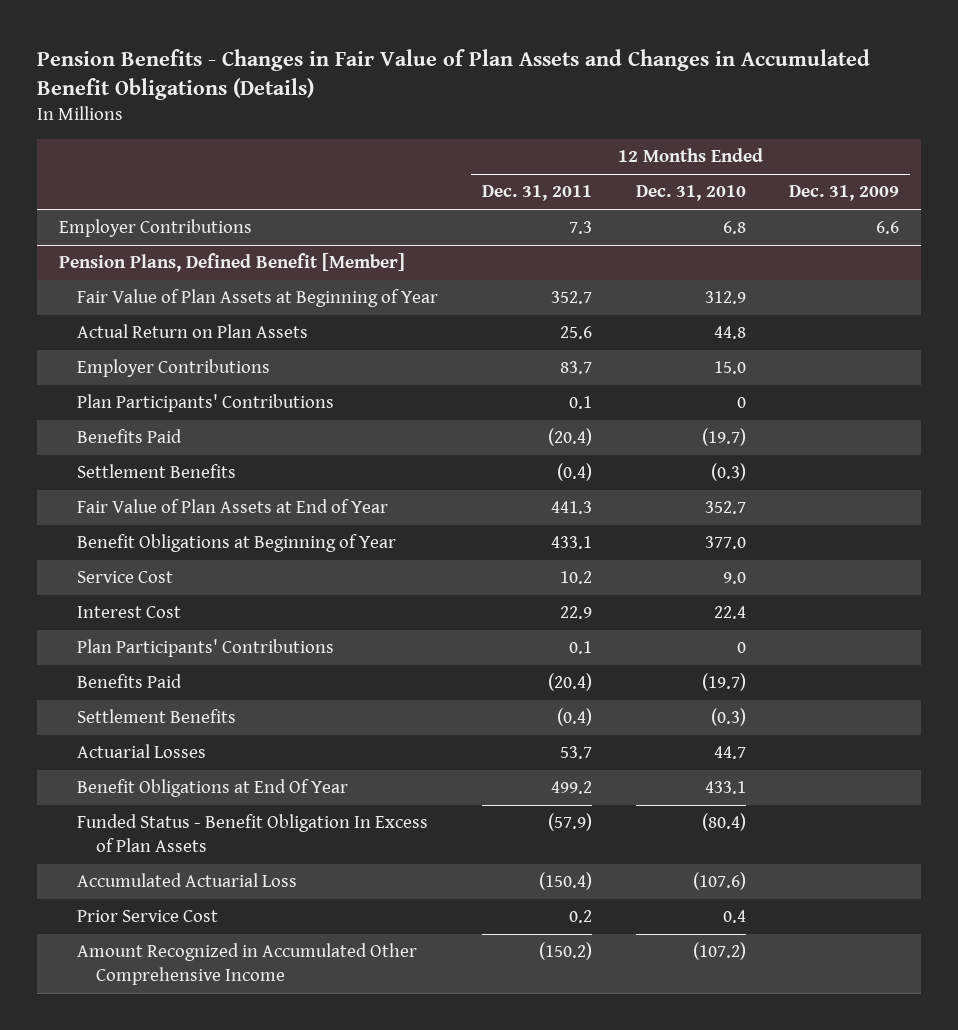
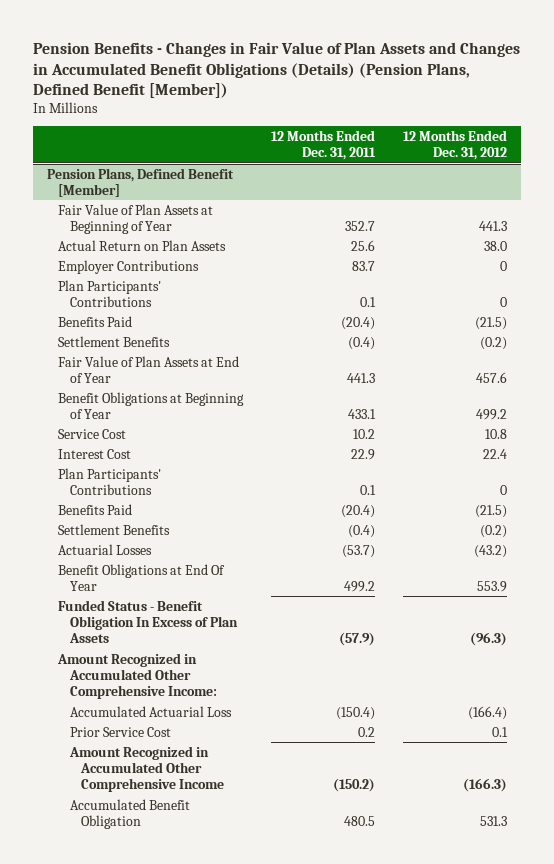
- Pension Benefits - Changes in Fair Value of Plan Assets and Changes in Accumulated Benefit Obligations (Details)
+ Pension Benefits - Changes in Fair Value of Plan Assets and Changes in Accumulated Benefit Obligations (Details) (Pension Plans, Defined Benefit [Member])
- | 12 Months Ended Dec. 31, 2011 | 12 Months Ended Dec. 31, 2010 | 12 Months Ended Dec. 31, 2009
+ | 12 Months Ended Dec. 31, 2011 | 12 Months Ended Dec. 31, 2012
- Employer Contributions | 7.3 | 6.8 | 6.6
@ Pension Plans, Defined Benefit [Member]
- Actuarial Losses | 53.7 | 44.7 |
+ Actuarial Losses | (53.7) | (43.2)
+ Amount Recognized in Accumulated Other Comprehensive Income:
+ Accumulated Benefit Obligation | 480.5 | 531.3

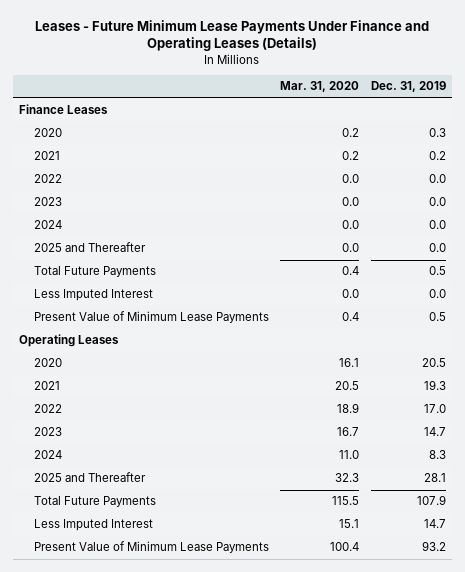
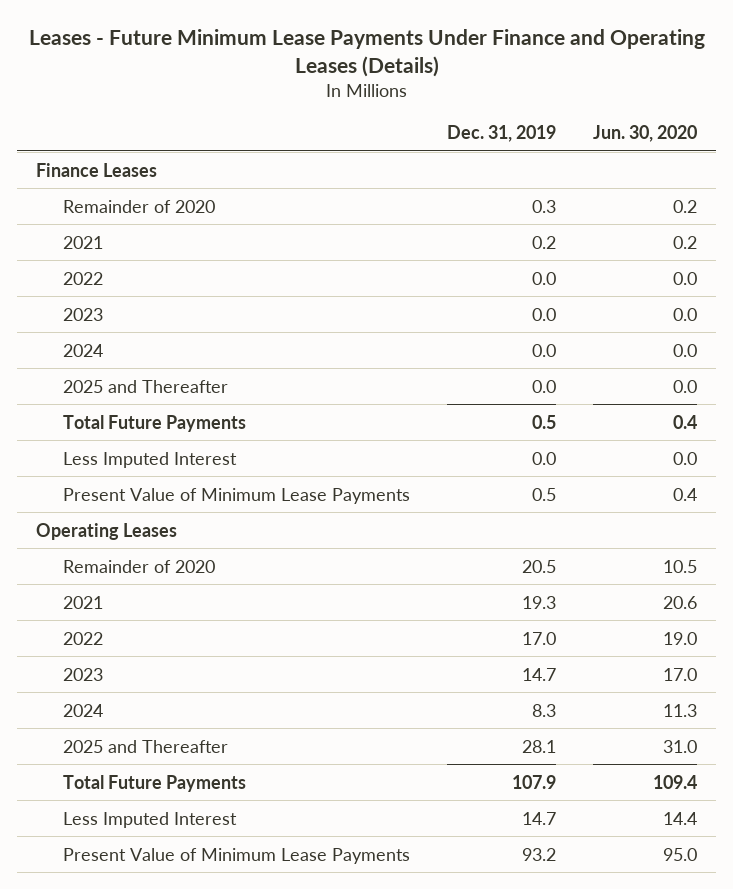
- | Mar. 31, 2020 | Dec. 31, 2019
+ | Dec. 31, 2019 | Jun. 30, 2020
- 2020 | 0.2 | 0.3
+ Remainder of 2020 | 0.3 | 0.2
- 2020 | 16.1 | 20.5
+ Remainder of 2020 | 20.5 | 10.5

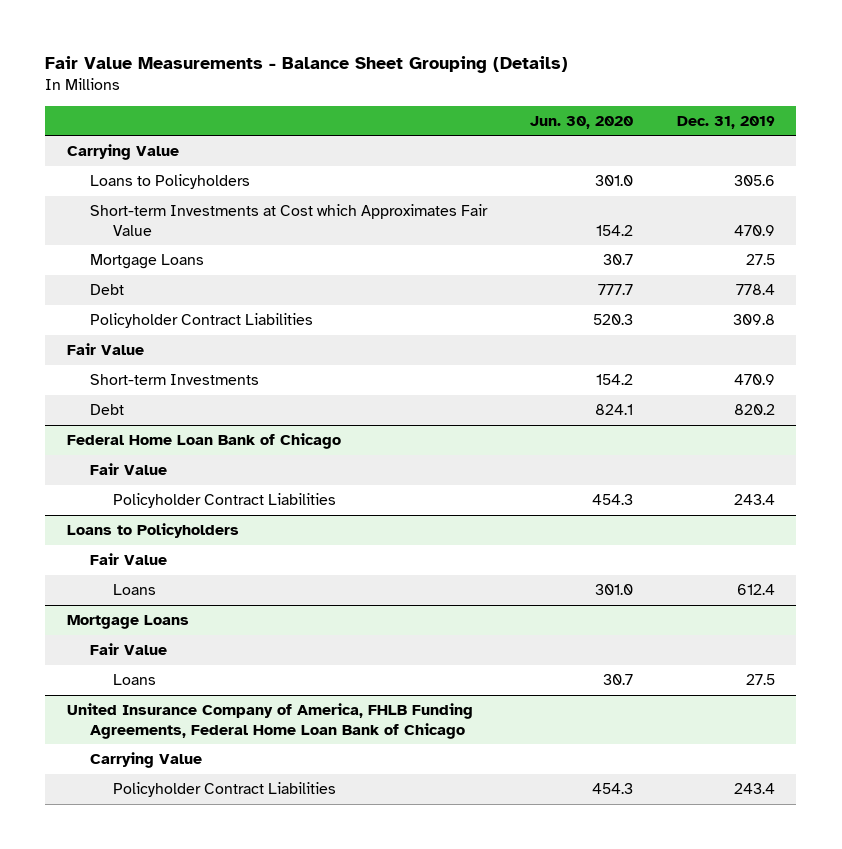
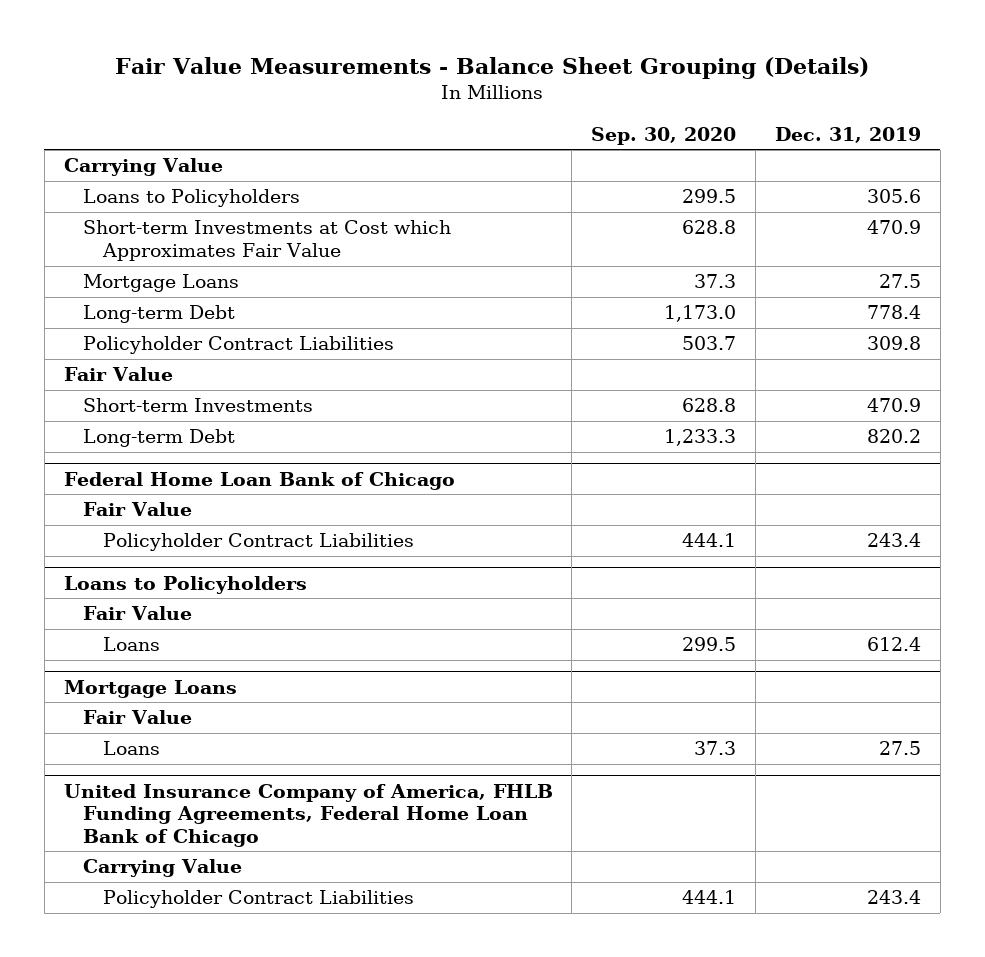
- | Jun. 30, 2020 | Dec. 31, 2019
+ | Sep. 30, 2020 | Dec. 31, 2019
- Debt | 777.7 | 778.4
+ Long-term Debt | 1,173.0 | 778.4
- Debt | 824.1 | 820.2
+ Long-term Debt | 1,233.3 | 820.2

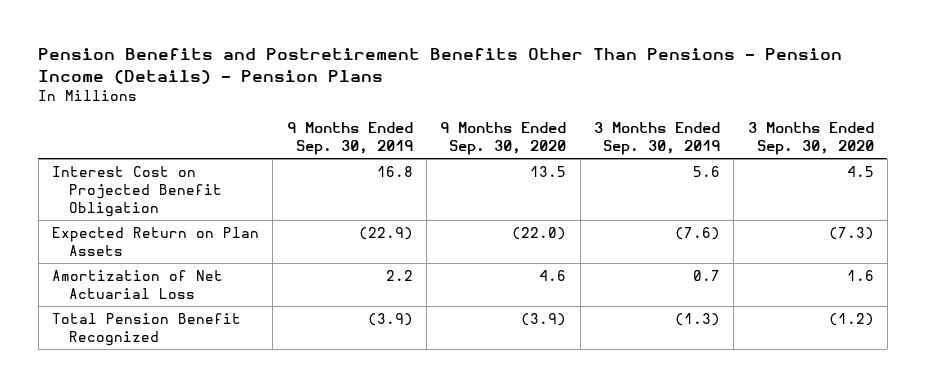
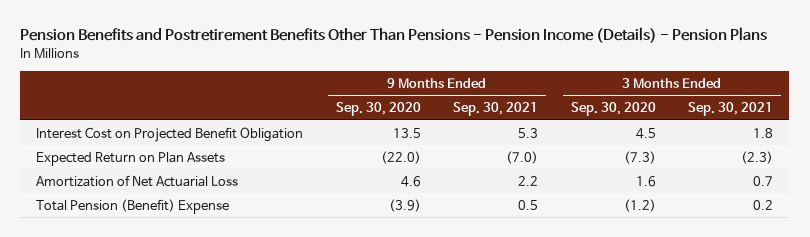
- | 9 Months Ended Sep. 30, 2019 | 9 Months Ended Sep. 30, 2020 | 3 Months Ended Sep. 30, 2019 | 3 Months Ended Sep. 30, 2020
+ | 9 Months Ended Sep. 30, 2020 | 9 Months Ended Sep. 30, 2021 | 3 Months Ended Sep. 30, 2020 | 3 Months Ended Sep. 30, 2021
- Total Pension Benefit Recognized | (3.9) | (3.9) | (1.3) | (1.2)
+ Total Pension (Benefit) Expense | (3.9) | 0.5 | (1.2) | 0.2

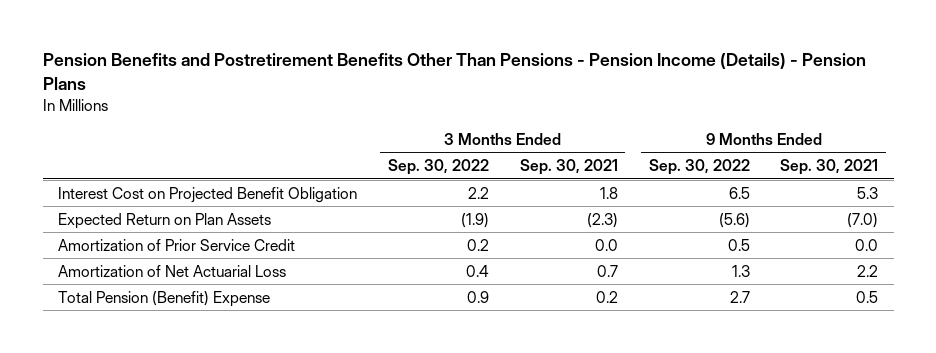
- | 9 Months Ended Sep. 30, 2020 | 9 Months Ended Sep. 30, 2021 | 3 Months Ended Sep. 30, 2020 | 3 Months Ended Sep. 30, 2021
+ | 3 Months Ended Sep. 30, 2022 | 3 Months Ended Sep. 30, 2021 | 9 Months Ended Sep. 30, 2022 | 9 Months Ended Sep. 30, 2021
+ Amortization of Prior Service Credit | 0.2 | 0.0 | 0.5 | 0.0

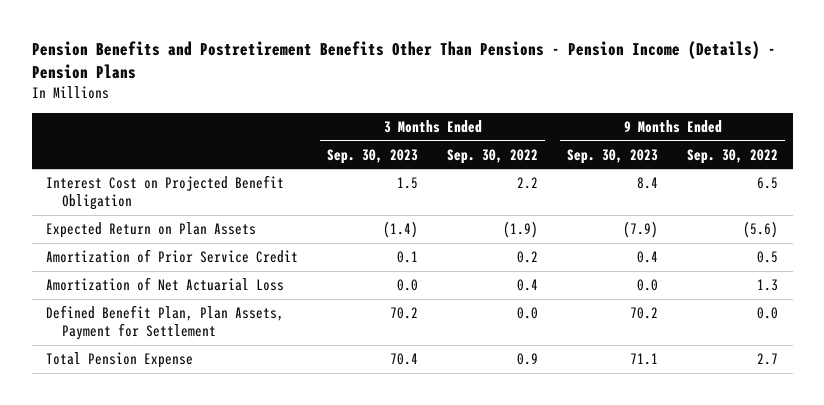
- | 3 Months Ended Sep. 30, 2022 | 3 Months Ended Sep. 30, 2021 | 9 Months Ended Sep. 30, 2022 | 9 Months Ended Sep. 30, 2021
+ | 3 Months Ended Sep. 30, 2023 | 3 Months Ended Sep. 30, 2022 | 9 Months Ended Sep. 30, 2023 | 9 Months Ended Sep. 30, 2022
- Total Pension (Benefit) Expense | 0.9 | 0.2 | 2.7 | 0.5
+ Defined Benefit Plan, Plan Assets, Payment for Settlement | 70.2 | 0.0 | 70.2 | 0.0
+ Total Pension Expense | 70.4 | 0.9 | 71.1 | 2.7

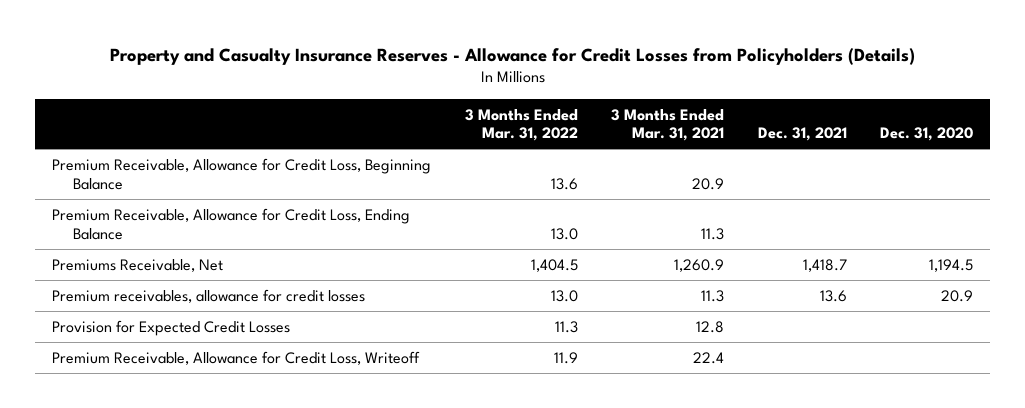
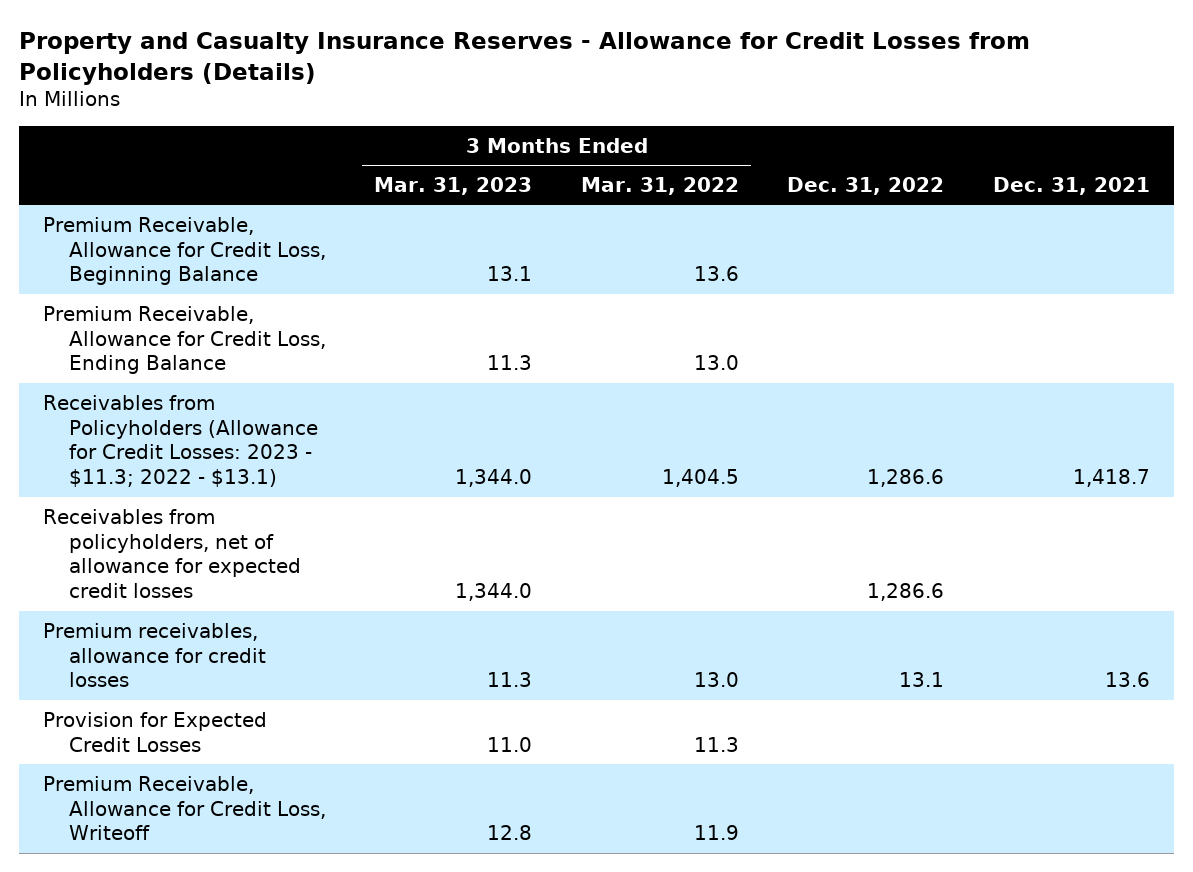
- | 3 Months Ended Mar. 31, 2022 | 3 Months Ended Mar. 31, 2021 | Dec. 31, 2021 | Dec. 31, 2020
+ | 3 Months Ended Mar. 31, 2023 | 3 Months Ended Mar. 31, 2022 | Dec. 31, 2022 | Dec. 31, 2021
- Premiums Receivable, Net | 1,404.5 | 1,260.9 | 1,418.7 | 1,194.5
+ Receivables from Policyholders (Allowance for Credit Losses: 2023 - $11.3; 2022 - $13.1) | 1,344.0 | 1,404.5 | 1,286.6 | 1,418.7
+ Receivables from policyholders, net of allowance for expected credit losses | 1,344.0 | | 1,286.6 |

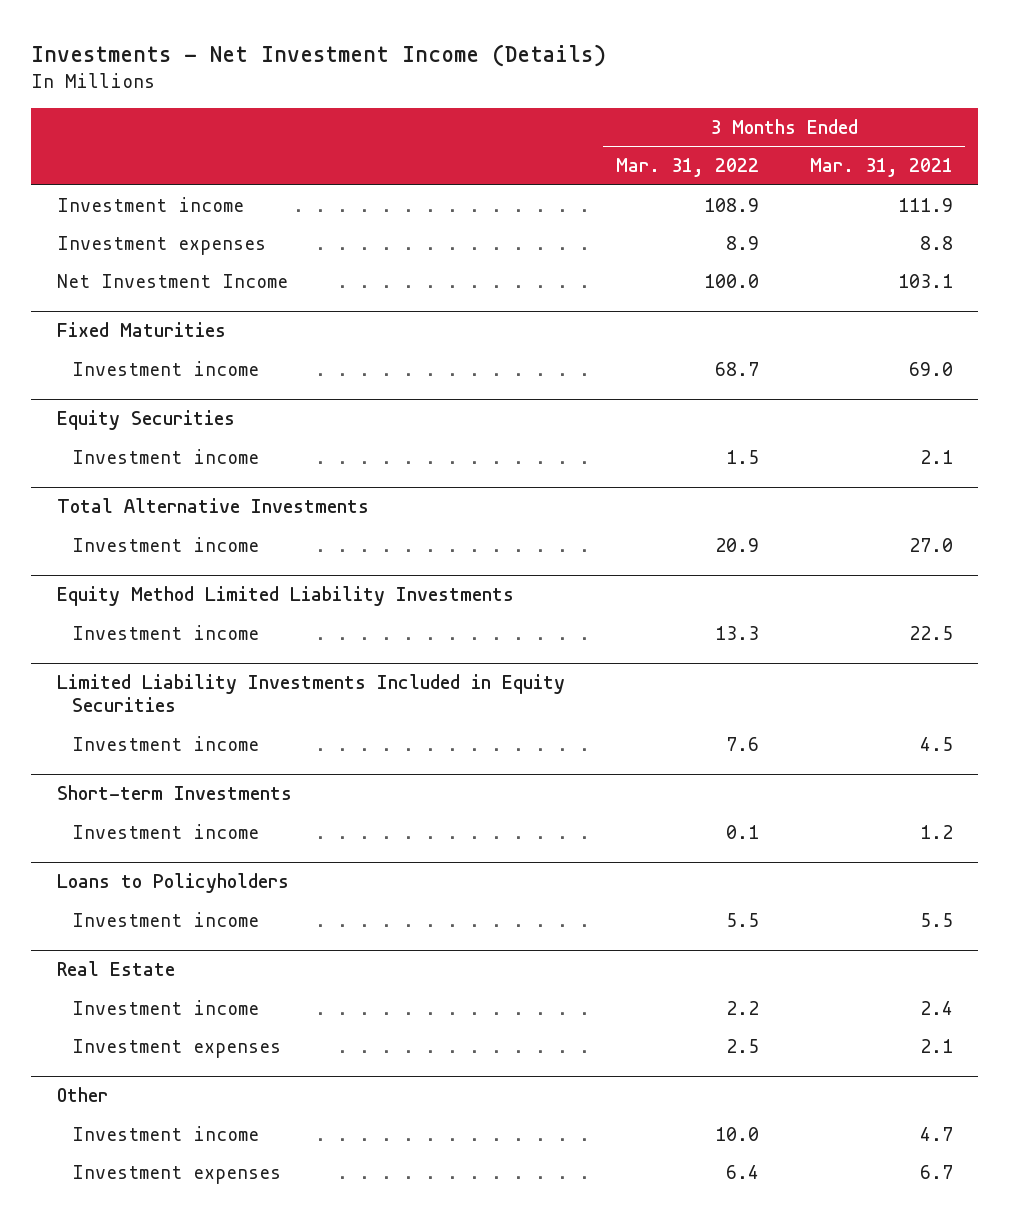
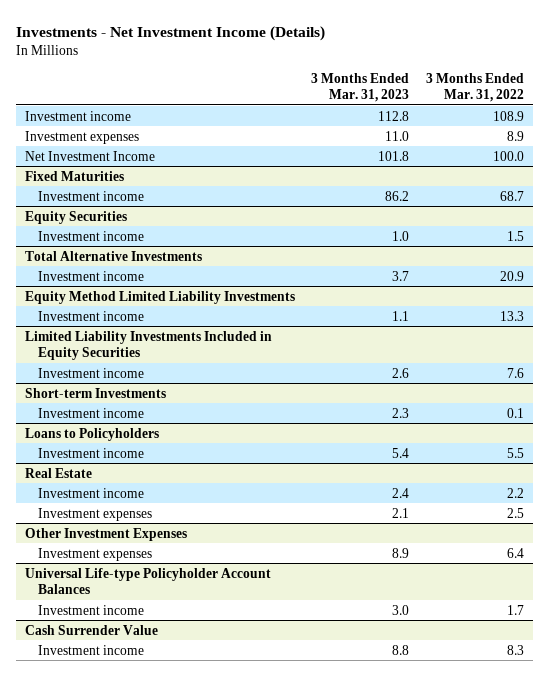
- | 3 Months Ended Mar. 31, 2022 | 3 Months Ended Mar. 31, 2021
+ | 3 Months Ended Mar. 31, 2023 | 3 Months Ended Mar. 31, 2022
- Other
- Investment income | 10.0 | 4.7
+ Other Investment Expenses
+ Universal Life-type Policyholder Account Balances
+ Investment income | 3.0 | 1.7
+ Cash Surrender Value
+ Investment income | 8.8 | 8.3

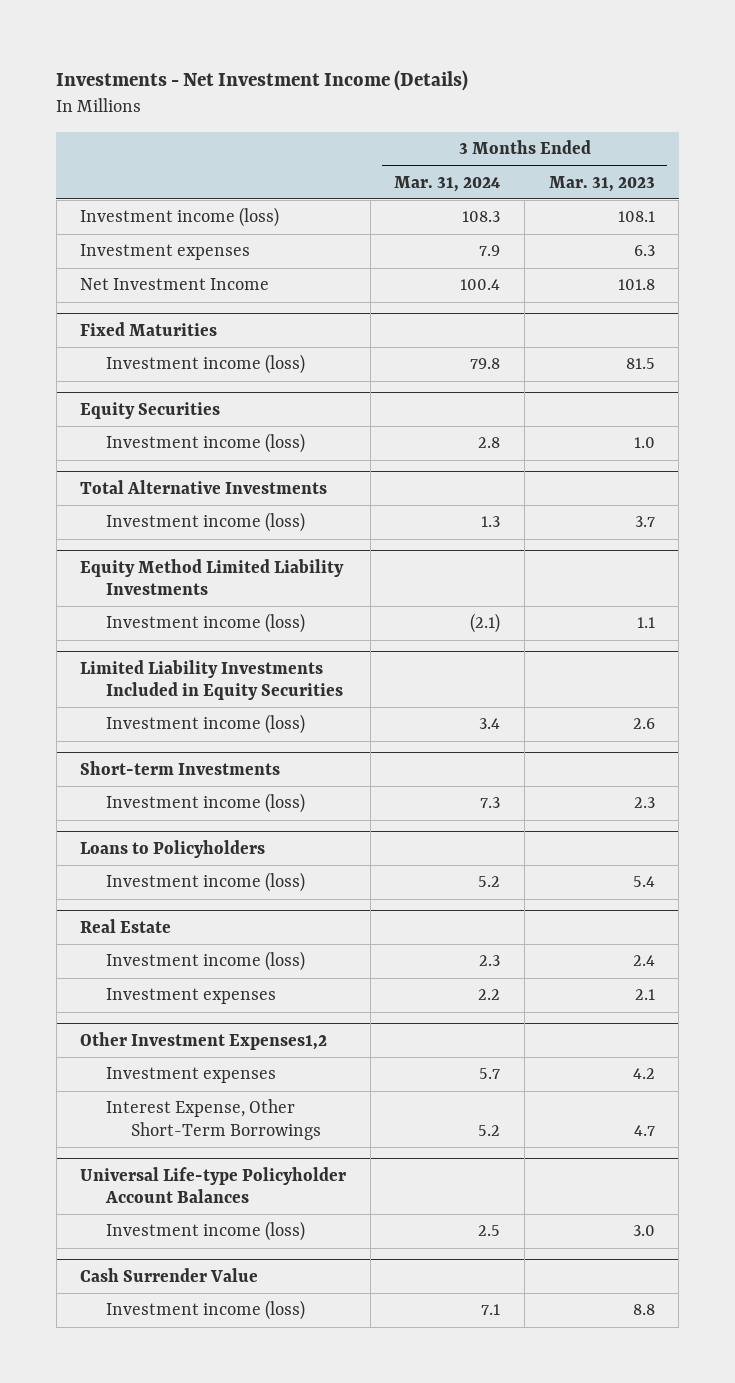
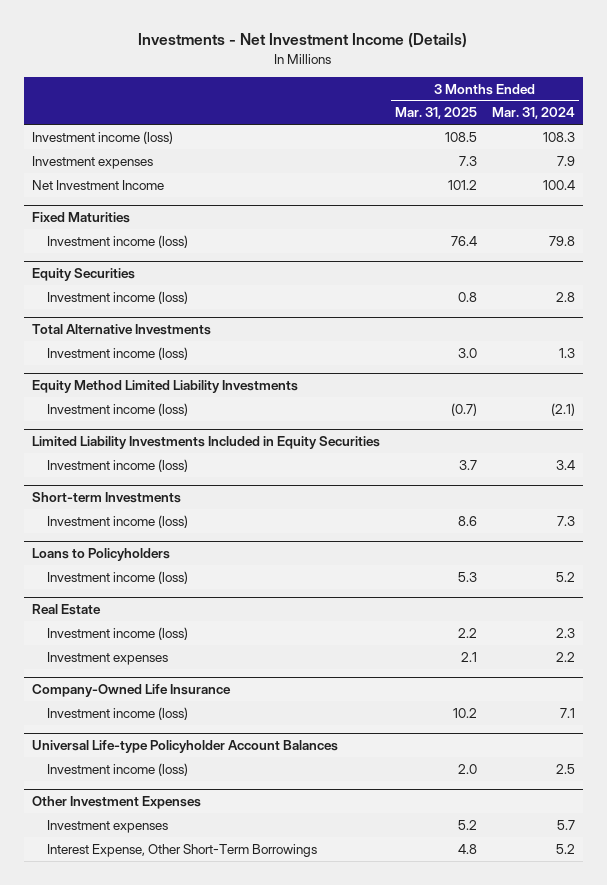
- | 3 Months Ended Mar. 31, 2024 | 3 Months Ended Mar. 31, 2023
+ | 3 Months Ended Mar. 31, 2025 | 3 Months Ended Mar. 31, 2024
- Other Investment Expenses1,2
- Investment expenses | 5.7 | 4.2
- Interest Expense, Other Short-Term Borrowings | 5.2 | 4.7
+ Company-Owned Life Insurance
+ Investment income (loss) | 10.2 | 7.1
- Cash Surrender Value
- Investment income (loss) | 7.1 | 8.8
+ Other Investment Expenses
+ Investment expenses | 5.2 | 5.7
+ Interest Expense, Other Short-Term Borrowings | 4.8 | 5.2

